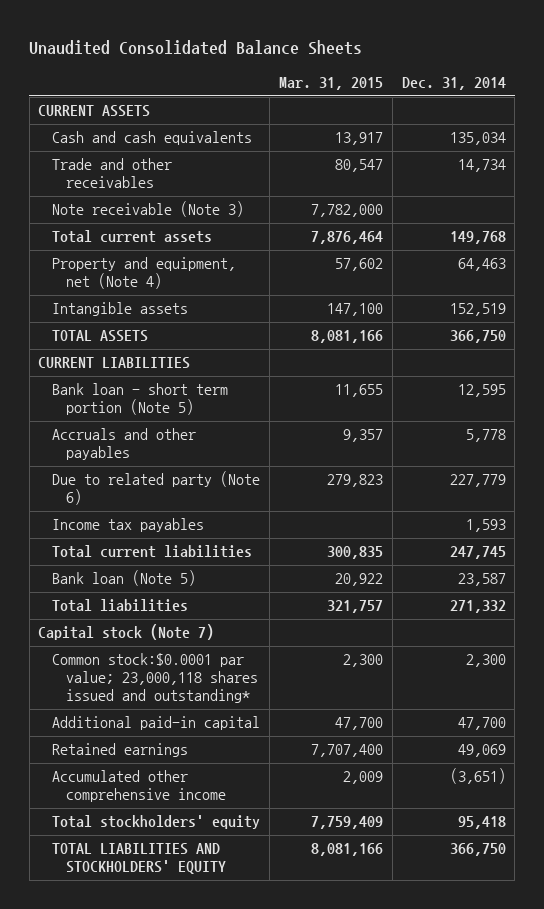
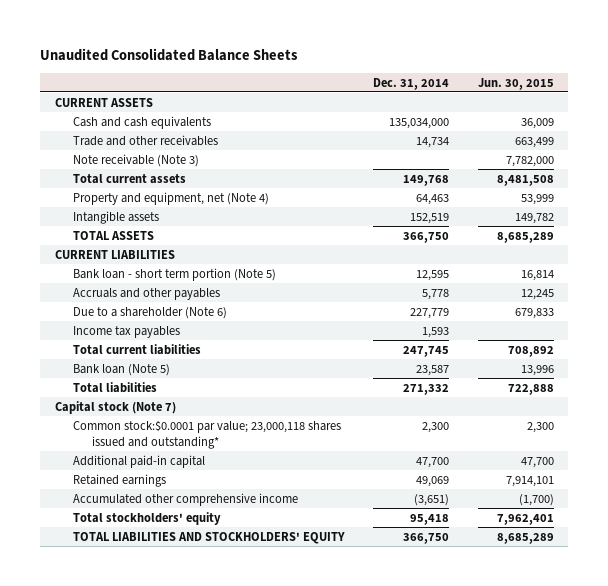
- | Mar. 31, 2015 | Dec. 31, 2014
+ | Dec. 31, 2014 | Jun. 30, 2015
- Cash and cash equivalents | 13,917 | 135,034
+ Cash and cash equivalents | 135,034,000 | 36,009
- Due to related party (Note 6) | 279,823 | 227,779
+ Due to a shareholder (Note 6) | 227,779 | 679,833

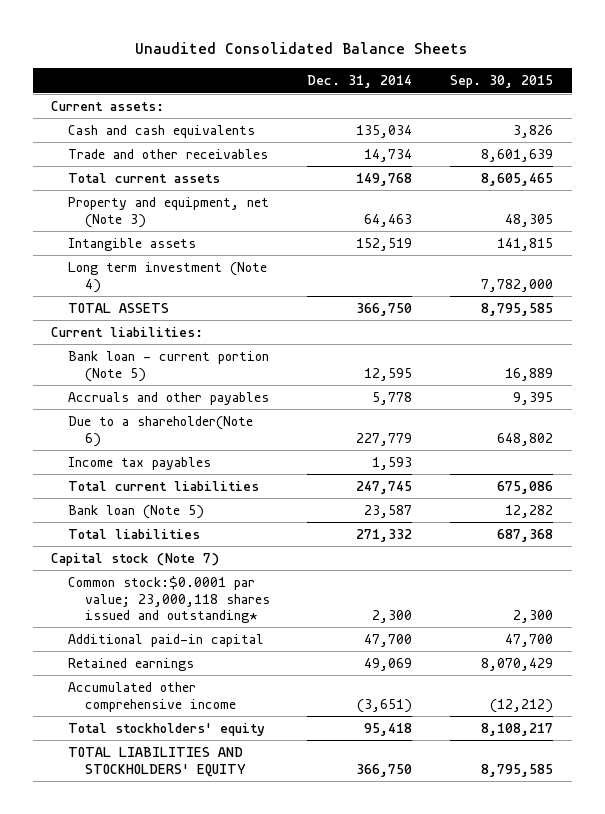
- | Dec. 31, 2014 | Jun. 30, 2015
+ | Dec. 31, 2014 | Sep. 30, 2015
- CURRENT ASSETS
- Cash and cash equivalents | 135,034,000 | 36,009
+ Current assets:
+ Cash and cash equivalents | 135,034 | 3,826
- Note receivable (Note 3) | | 7,782,000
- Property and equipment, net (Note 4) | 64,463 | 53,999
+ Property and equipment, net (Note 3) | 64,463 | 48,305
+ Long term investment (Note 4) | | 7,782,000
- CURRENT LIABILITIES
- Bank loan - short term portion (Note 5) | 12,595 | 16,814
+ Current liabilities:
+ Bank loan - current portion (Note 5) | 12,595 | 16,889
- Due to a shareholder (Note 6) | 227,779 | 679,833
+ Due to a shareholder(Note 6) | 227,779 | 648,802

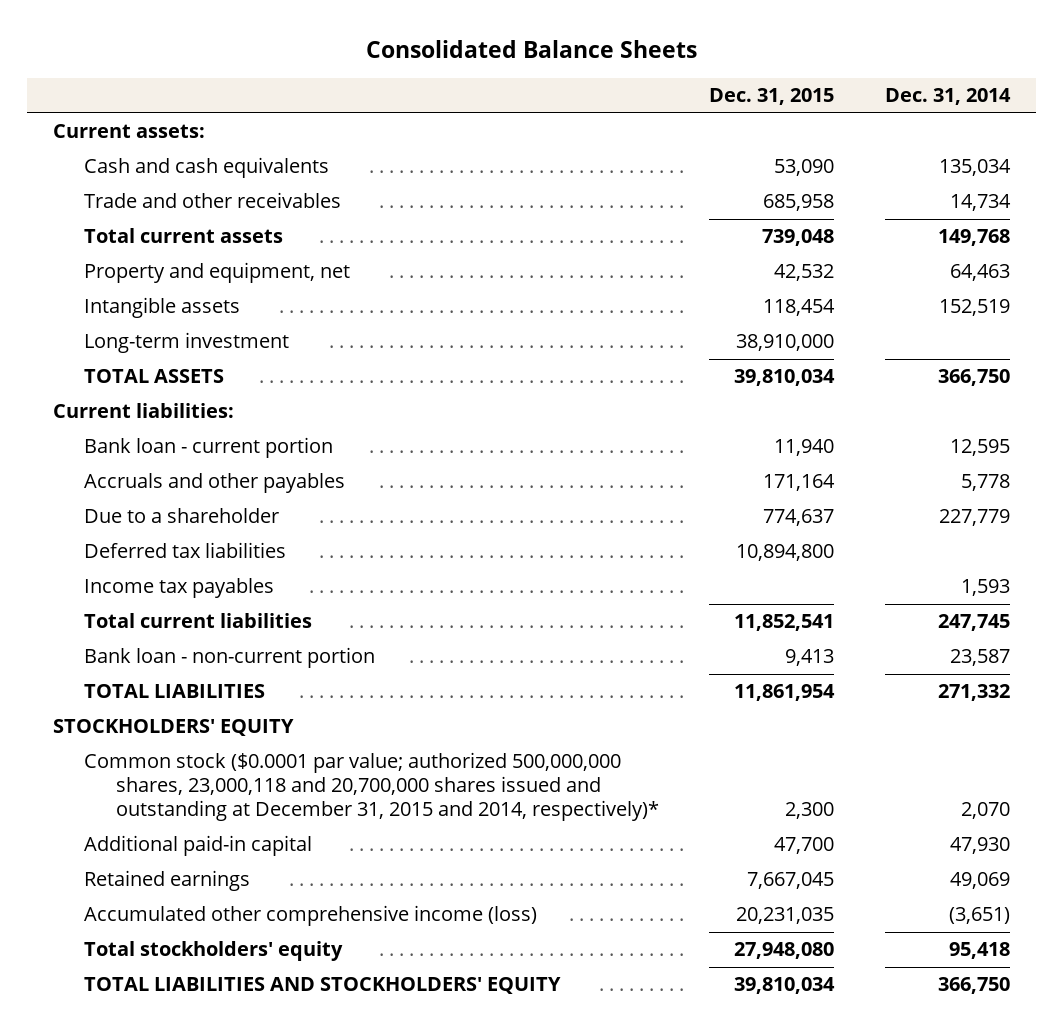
- Unaudited Consolidated Balance Sheets
+ Consolidated Balance Sheets
- | Dec. 31, 2014 | Sep. 30, 2015
+ | Dec. 31, 2015 | Dec. 31, 2014
- Property and equipment, net (Note 3) | 64,463 | 48,305
+ Property and equipment, net | 42,532 | 64,463
- Long term investment (Note 4) | | 7,782,000
+ Long-term investment | 38,910,000 |
- Bank loan - current portion (Note 5) | 12,595 | 16,889
+ Bank loan - current portion | 11,940 | 12,595
- Due to a shareholder(Note 6) | 227,779 | 648,802
+ Due to a shareholder | 774,637 | 227,779
+ Deferred tax liabilities | 10,894,800 |
- Bank loan (Note 5) | 23,587 | 12,282
- Total liabilities | 271,332 | 687,368
- Capital stock (Note 7)
- Common stock:$0.0001 par value; 23,000,118 shares issued and outstanding* | 2,300 | 2,300
- Additional paid-in capital | 47,700 | 47,700
+ Bank loan - non-current portion | 9,413 | 23,587
+ TOTAL LIABILITIES | 11,861,954 | 271,332
+ STOCKHOLDERS' EQUITY
+ Common stock ($0.0001 par value; authorized 500,000,000 shares, 23,000,118 and 20,700,000 shares issued and outstanding at December 31, 2015 and 2014, respectively)* | 2,300 | 2,070
+ Additional paid-in capital | 47,700 | 47,930
- Accumulated other comprehensive income | (3,651) | (12,212)
+ Accumulated other comprehensive income (loss) | 20,231,035 | (3,651)

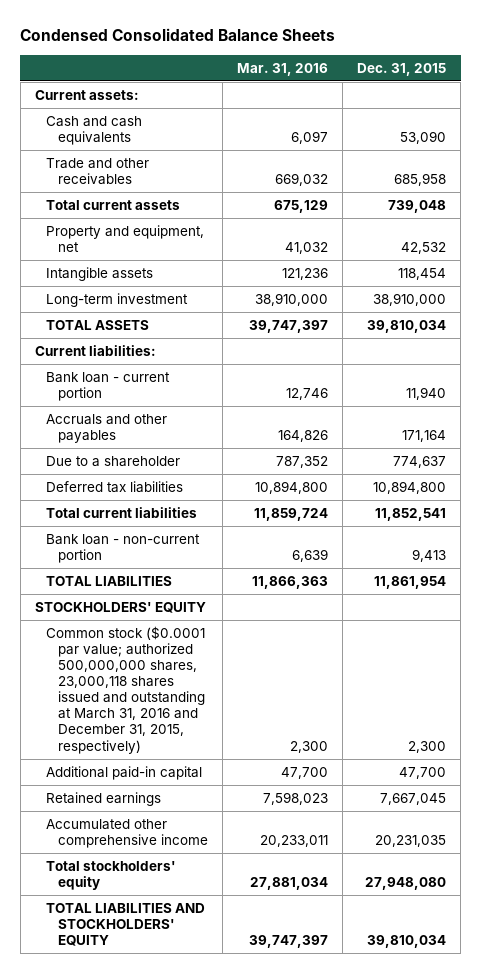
- Consolidated Balance Sheets
+ Condensed Consolidated Balance Sheets
- | Dec. 31, 2015 | Dec. 31, 2014
+ | Mar. 31, 2016 | Dec. 31, 2015
- Income tax payables | | 1,593
- Common stock ($0.0001 par value; authorized 500,000,000 shares, 23,000,118 and 20,700,000 shares issued and outstanding at December 31, 2015 and 2014, respectively)* | 2,300 | 2,070
+ Common stock ($0.0001 par value; authorized 500,000,000 shares, 23,000,118 shares issued and outstanding at March 31, 2016 and December 31, 2015, respectively) | 2,300 | 2,300
- Accumulated other comprehensive income (loss) | 20,231,035 | (3,651)
+ Accumulated other comprehensive income | 20,233,011 | 20,231,035

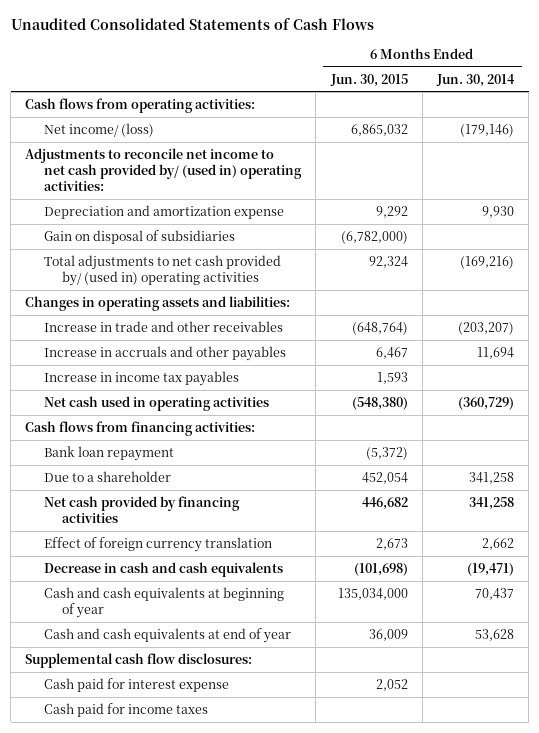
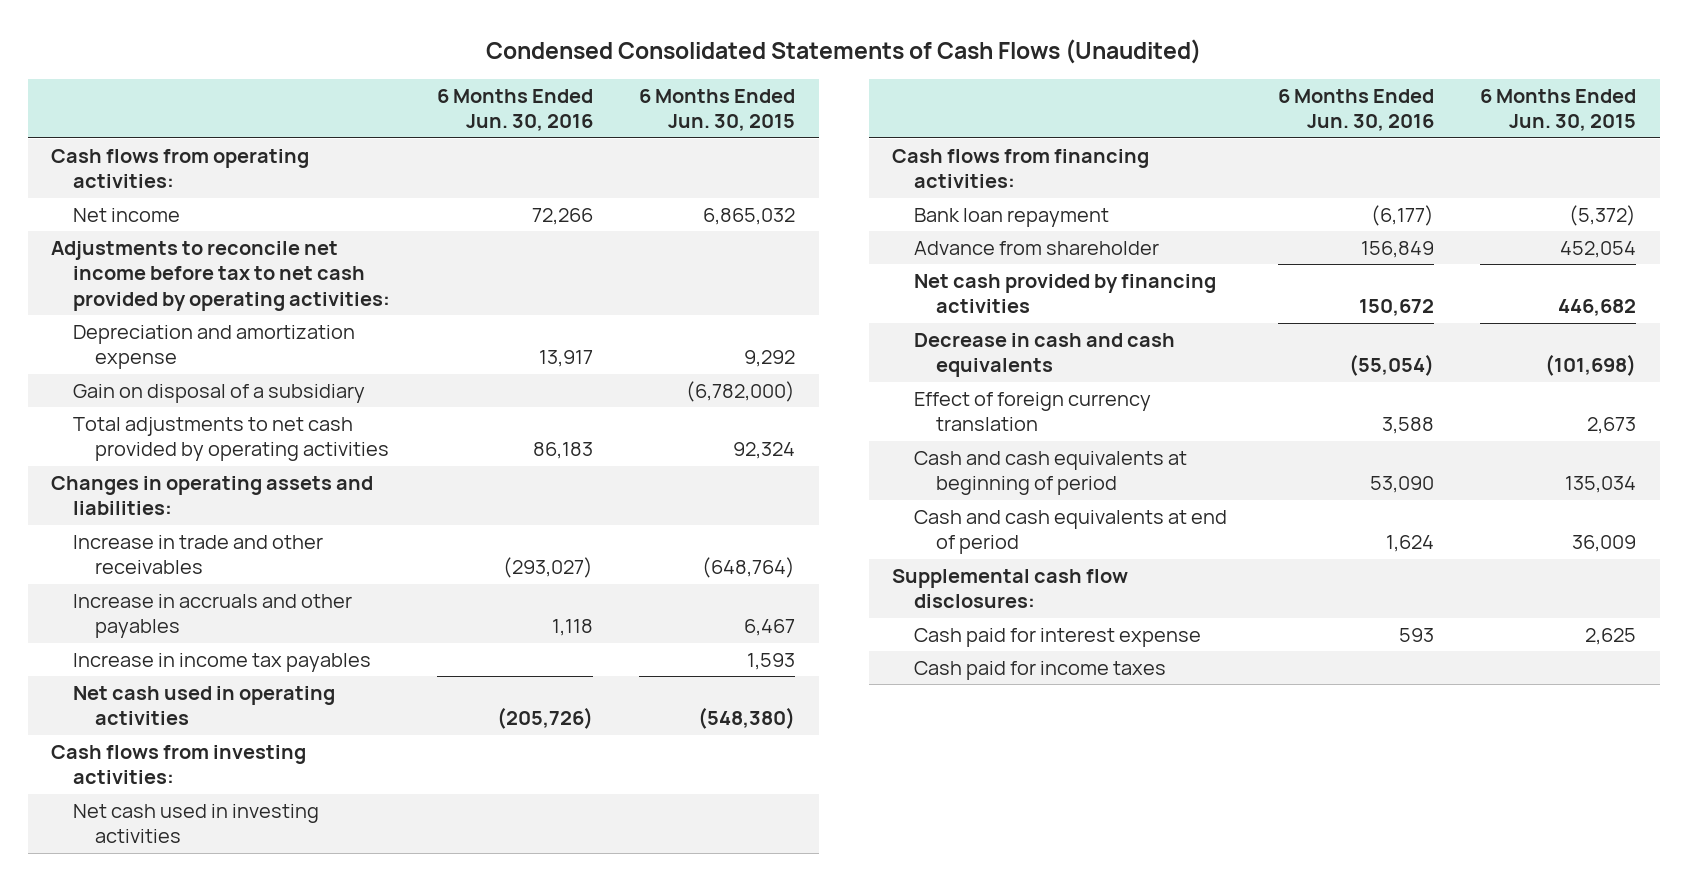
- Unaudited Consolidated Statements of Cash Flows
+ Condensed Consolidated Statements of Cash Flows (Unaudited)
- | 6 Months Ended Jun. 30, 2015 | 6 Months Ended Jun. 30, 2014
+ | 6 Months Ended Jun. 30, 2016 | 6 Months Ended Jun. 30, 2015
- Net income/ (loss) | 6,865,032 | (179,146)
- Adjustments to reconcile net income to net cash provided by/ (used in) operating activities:
+ Net income | 72,266 | 6,865,032
+ Adjustments to reconcile net income before tax to net cash provided by operating activities:
- Gain on disposal of subsidiaries | (6,782,000) |
- Total adjustments to net cash provided by/ (used in) operating activities | 92,324 | (169,216)
+ Gain on disposal of a subsidiary | | (6,782,000)
+ Total adjustments to net cash provided by operating activities | 86,183 | 92,324
+ Cash flows from investing activities:
+ Net cash used in investing activities
- Due to a shareholder | 452,054 | 341,258
+ Advance from shareholder | 156,849 | 452,054
- Cash and cash equivalents at beginning of year | 135,034,000 | 70,437
- Cash and cash equivalents at end of year | 36,009 | 53,628
moved down: Effect of foreign currency translation | 3,588 | 2,673
+ Cash and cash equivalents at beginning of period | 53,090 | 135,034
+ Cash and cash equivalents at end of period | 1,624 | 36,009
- Cash paid for interest expense | 2,052 |
+ Cash paid for interest expense | 593 | 2,625

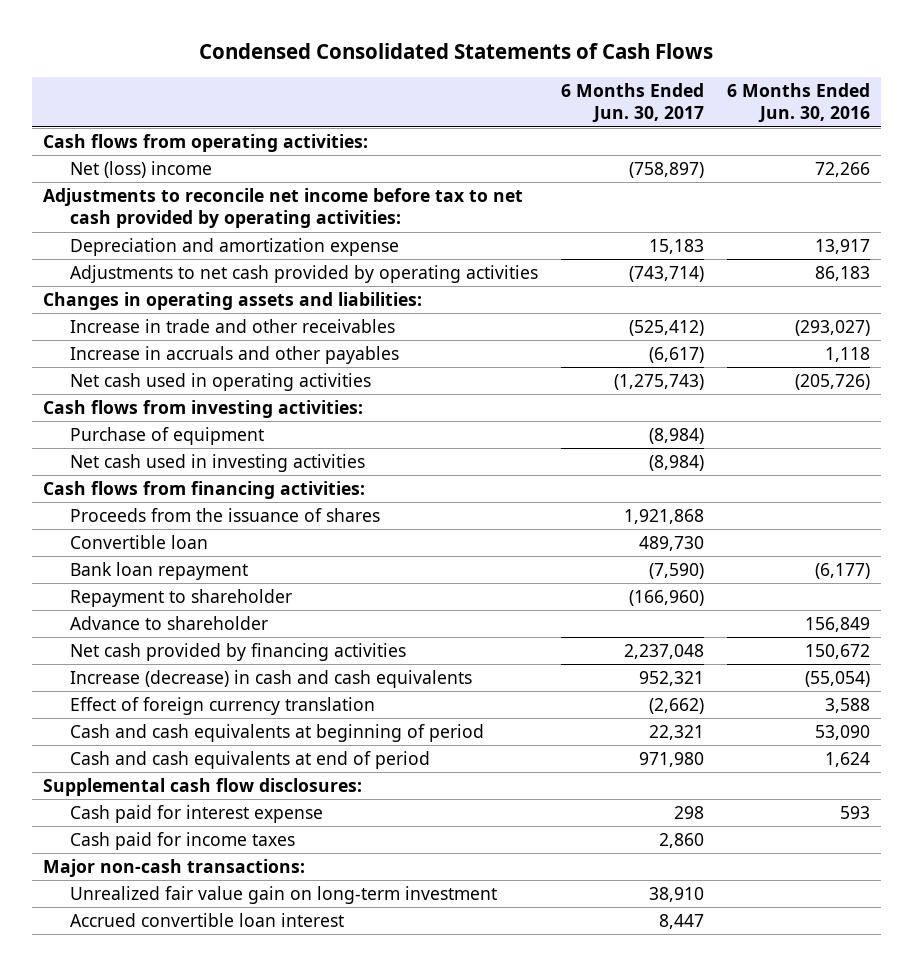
- Condensed Consolidated Statements of Cash Flows (Unaudited)
+ Condensed Consolidated Statements of Cash Flows
- | 6 Months Ended Jun. 30, 2016 | 6 Months Ended Jun. 30, 2015
+ | 6 Months Ended Jun. 30, 2017 | 6 Months Ended Jun. 30, 2016
- Net income | 72,266 | 6,865,032
+ Net (loss) income | (758,897) | 72,266
- Gain on disposal of a subsidiary | | (6,782,000)
- Total adjustments to net cash provided by operating activities | 86,183 | 92,324
+ Adjustments to net cash provided by operating activities | (743,714) | 86,183
- Increase in income tax payables | | 1,593
+ Purchase of equipment | (8,984) |
+ Proceeds from the issuance of shares | 1,921,868 |
+ Convertible loan | 489,730 |
- Advance from shareholder | 156,849 | 452,054
+ Repayment to shareholder | (166,960) |
+ Advance to shareholder | | 156,849
- Decrease in cash and cash equivalents | (55,054) | (101,698)
+ Increase (decrease) in cash and cash equivalents | 952,321 | (55,054)
+ Major non-cash transactions:
+ Unrealized fair value gain on long-term investment | 38,910 |
+ Accrued convertible loan interest | 8,447 |

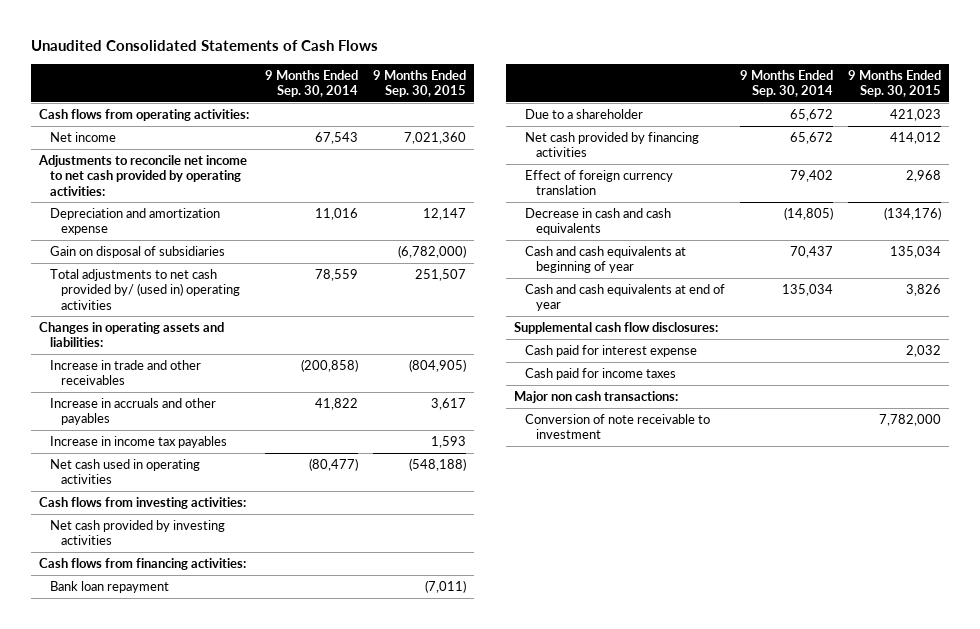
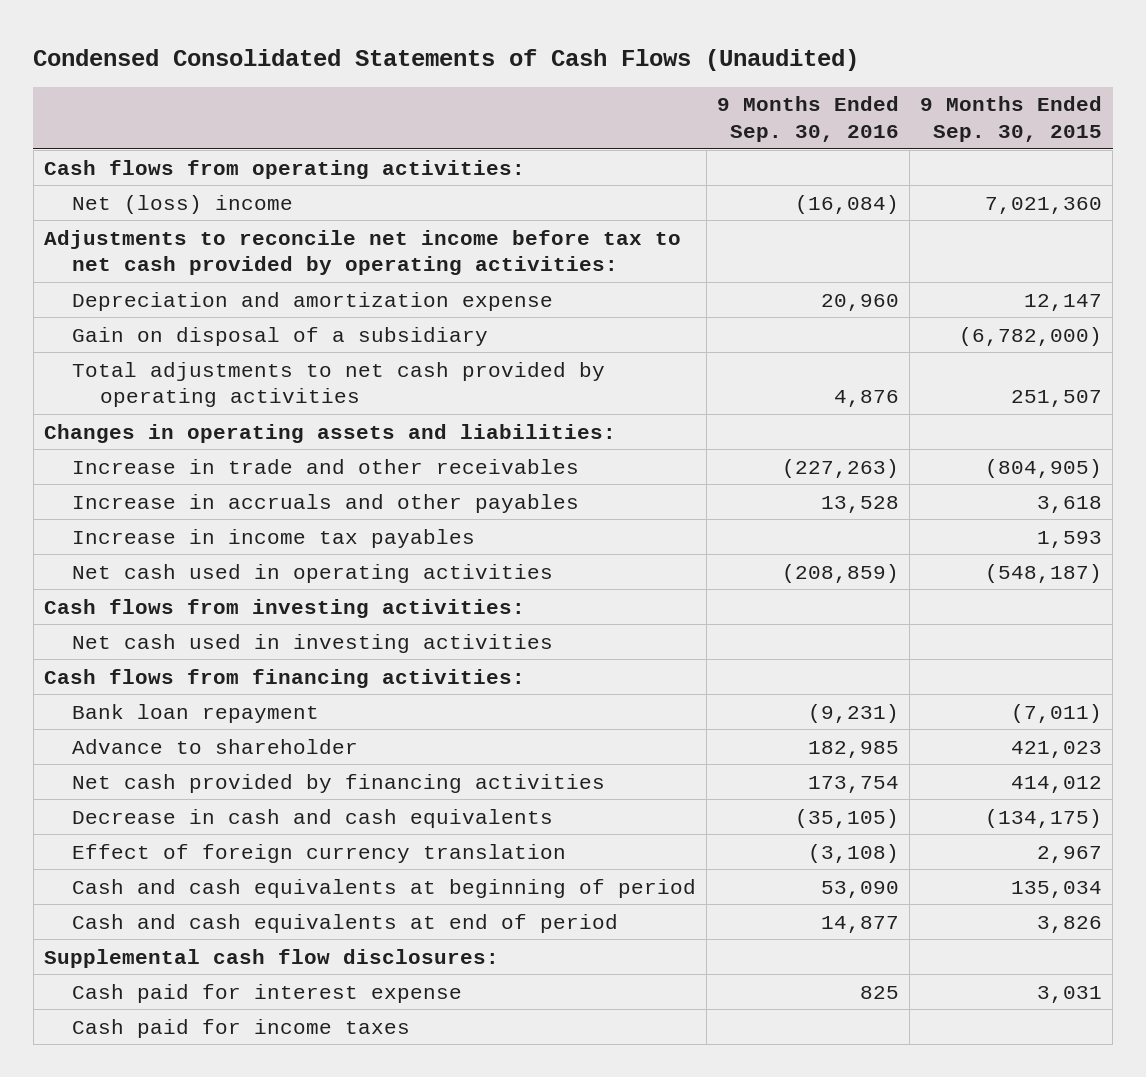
- Unaudited Consolidated Statements of Cash Flows
+ Condensed Consolidated Statements of Cash Flows (Unaudited)
- | 9 Months Ended Sep. 30, 2014 | 9 Months Ended Sep. 30, 2015
+ | 9 Months Ended Sep. 30, 2016 | 9 Months Ended Sep. 30, 2015
- Net income | 67,543 | 7,021,360
- Adjustments to reconcile net income to net cash provided by operating activities:
+ Net (loss) income | (16,084) | 7,021,360
+ Adjustments to reconcile net income before tax to net cash provided by operating activities:
- Gain on disposal of subsidiaries | | (6,782,000)
- Total adjustments to net cash provided by/ (used in) operating activities | 78,559 | 251,507
+ Gain on disposal of a subsidiary | | (6,782,000)
+ Total adjustments to net cash provided by operating activities | 4,876 | 251,507
- Increase in accruals and other payables | 41,822 | 3,617
+ Increase in accruals and other payables | 13,528 | 3,618
- Net cash used in operating activities | (80,477) | (548,188)
+ Net cash used in operating activities | (208,859) | (548,187)
- Net cash provided by investing activities
+ Net cash used in investing activities
- Due to a shareholder | 65,672 | 421,023
+ Advance to shareholder | 182,985 | 421,023
- Effect of foreign currency translation | 79,402 | 2,968
- Decrease in cash and cash equivalents | (14,805) | (134,176)
- Cash and cash equivalents at beginning of year | 70,437 | 135,034
- Cash and cash equivalents at end of year | 135,034 | 3,826
+ Decrease in cash and cash equivalents | (35,105) | (134,175)
+ Effect of foreign currency translation | (3,108) | 2,967
+ Cash and cash equivalents at beginning of period | 53,090 | 135,034
+ Cash and cash equivalents at end of period | 14,877 | 3,826
- Cash paid for interest expense | | 2,032
+ Cash paid for interest expense | 825 | 3,031
- Major non cash transactions:
- Conversion of note receivable to investment | | 7,782,000

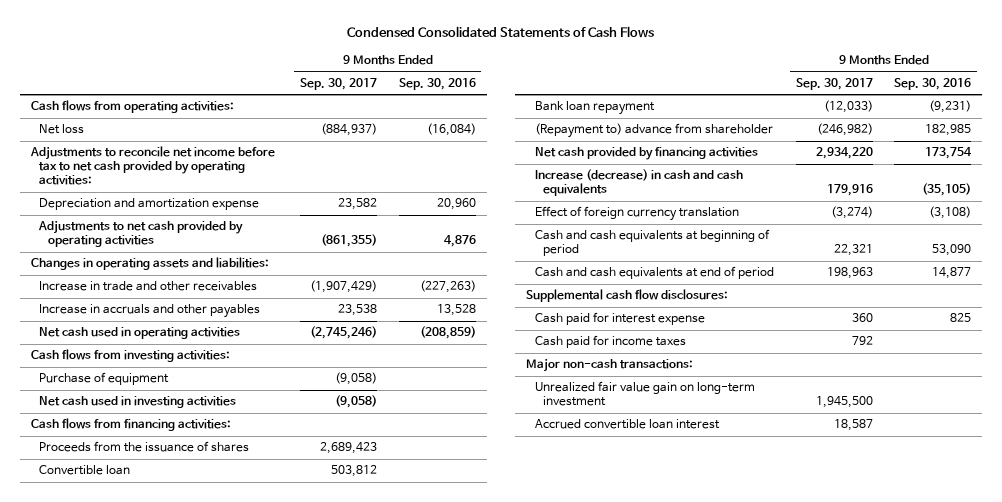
- Condensed Consolidated Statements of Cash Flows (Unaudited)
+ Condensed Consolidated Statements of Cash Flows
- | 9 Months Ended Sep. 30, 2016 | 9 Months Ended Sep. 30, 2015
+ | 9 Months Ended Sep. 30, 2017 | 9 Months Ended Sep. 30, 2016
- Net (loss) income | (16,084) | 7,021,360
+ Net loss | (884,937) | (16,084)
- Gain on disposal of a subsidiary | | (6,782,000)
- Total adjustments to net cash provided by operating activities | 4,876 | 251,507
+ Adjustments to net cash provided by operating activities | (861,355) | 4,876
- Increase in income tax payables | | 1,593
+ Purchase of equipment | (9,058) |
+ Proceeds from the issuance of shares | 2,689,423 |
+ Convertible loan | 503,812 |
- Advance to shareholder | 182,985 | 421,023
+ (Repayment to) advance from shareholder | (246,982) | 182,985
- Decrease in cash and cash equivalents | (35,105) | (134,175)
+ Increase (decrease) in cash and cash equivalents | 179,916 | (35,105)
+ Major non-cash transactions:
+ Unrealized fair value gain on long-term investment | 1,945,500 |
+ Accrued convertible loan interest | 18,587 |

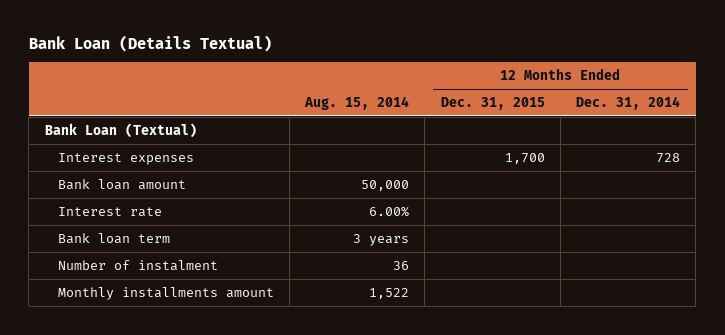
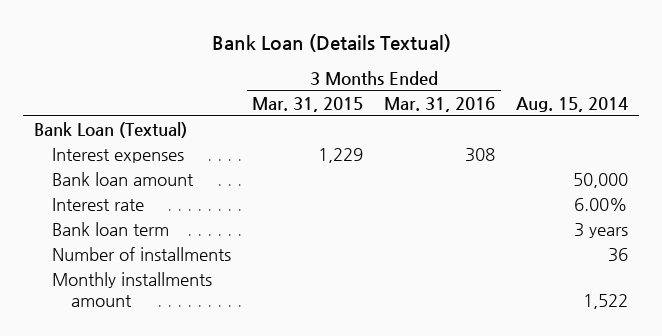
- | Aug. 15, 2014 | 12 Months Ended Dec. 31, 2015 | 12 Months Ended Dec. 31, 2014
+ | 3 Months Ended Mar. 31, 2015 | 3 Months Ended Mar. 31, 2016 | Aug. 15, 2014
- Number of instalment | 36 | |
+ Number of installments | | | 36

